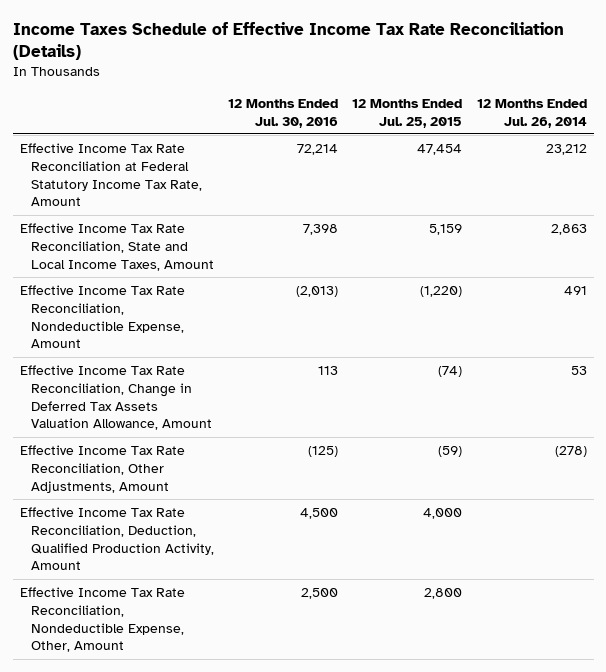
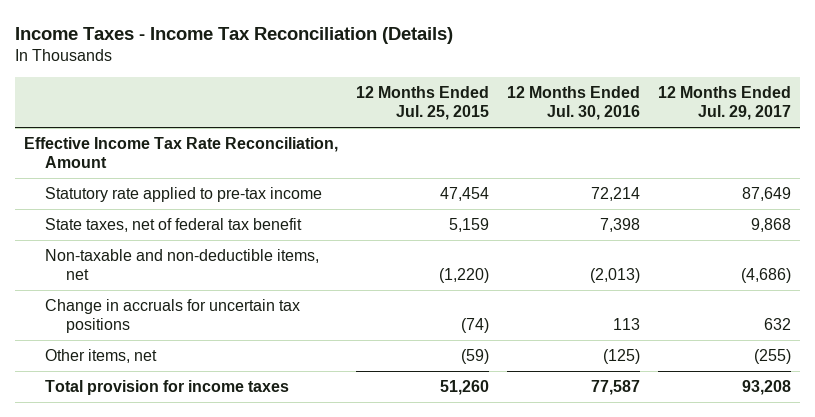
- Income Taxes Schedule of Effective Income Tax Rate Reconciliation (Details)
+ Income Taxes - Income Tax Reconciliation (Details)
- | 12 Months Ended Jul. 30, 2016 | 12 Months Ended Jul. 25, 2015 | 12 Months Ended Jul. 26, 2014
+ | 12 Months Ended Jul. 25, 2015 | 12 Months Ended Jul. 30, 2016 | 12 Months Ended Jul. 29, 2017
- Effective Income Tax Rate Reconciliation at Federal Statutory Income Tax Rate, Amount | 72,214 | 47,454 | 23,212
- Effective Income Tax Rate Reconciliation, State and Local Income Taxes, Amount | 7,398 | 5,159 | 2,863
- Effective Income Tax Rate Reconciliation, Nondeductible Expense, Amount | (2,013) | (1,220) | 491
- Effective Income Tax Rate Reconciliation, Change in Deferred Tax Assets Valuation Allowance, Amount | 113 | (74) | 53
- Effective Income Tax Rate Reconciliation, Other Adjustments, Amount | (125) | (59) | (278)
- Effective Income Tax Rate Reconciliation, Deduction, Qualified Production Activity, Amount | 4,500 | 4,000 |
- Effective Income Tax Rate Reconciliation, Nondeductible Expense, Other, Amount | 2,500 | 2,800 |
+ Effective Income Tax Rate Reconciliation, Amount
+ Statutory rate applied to pre-tax income | 47,454 | 72,214 | 87,649
+ State taxes, net of federal tax benefit | 5,159 | 7,398 | 9,868
+ Non-taxable and non-deductible items, net | (1,220) | (2,013) | (4,686)
+ Change in accruals for uncertain tax positions | (74) | 113 | 632
+ Other items, net | (59) | (125) | (255)
+ Total provision for income taxes | 51,260 | 77,587 | 93,208

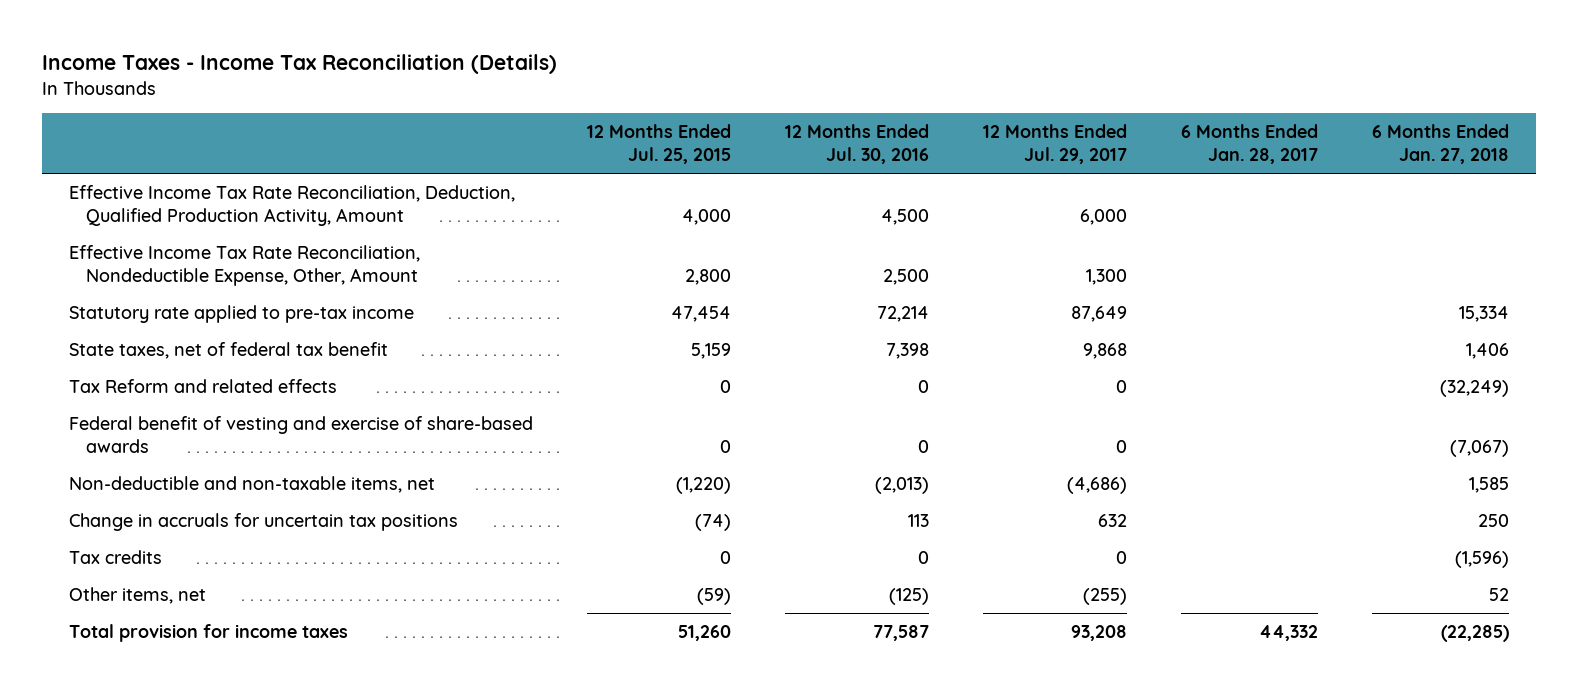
- | 12 Months Ended Jul. 25, 2015 | 12 Months Ended Jul. 30, 2016 | 12 Months Ended Jul. 29, 2017
+ | 12 Months Ended Jul. 25, 2015 | 12 Months Ended Jul. 30, 2016 | 12 Months Ended Jul. 29, 2017 | 6 Months Ended Jan. 28, 2017 | 6 Months Ended Jan. 27, 2018
- Effective Income Tax Rate Reconciliation, Amount
+ Effective Income Tax Rate Reconciliation, Deduction, Qualified Production Activity, Amount | 4,000 | 4,500 | 6,000 | |
+ Effective Income Tax Rate Reconciliation, Nondeductible Expense, Other, Amount | 2,800 | 2,500 | 1,300 | |
- Non-taxable and non-deductible items, net | (1,220) | (2,013) | (4,686)
+ Tax Reform and related effects | 0 | 0 | 0 | | (32,249)
+ Federal benefit of vesting and exercise of share-based awards | 0 | 0 | 0 | | (7,067)
+ Non-deductible and non-taxable items, net | (1,220) | (2,013) | (4,686) | | 1,585
+ Tax credits | 0 | 0 | 0 | | (1,596)

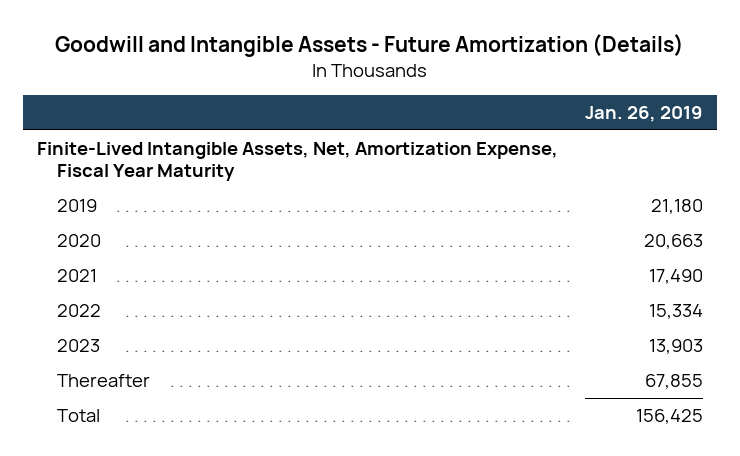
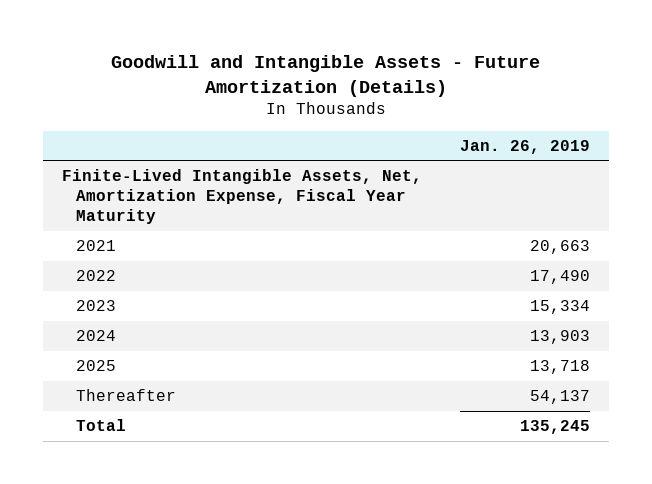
- 2019 | 21,180
- 2020 | 20,663
- 2021 | 17,490
- 2022 | 15,334
- 2023 | 13,903
- Thereafter | 67,855
- Total | 156,425
+ 2021 | 20,663
+ 2022 | 17,490
+ 2023 | 15,334
+ 2024 | 13,903
+ 2025 | 13,718
+ Thereafter | 54,137
+ Total | 135,245

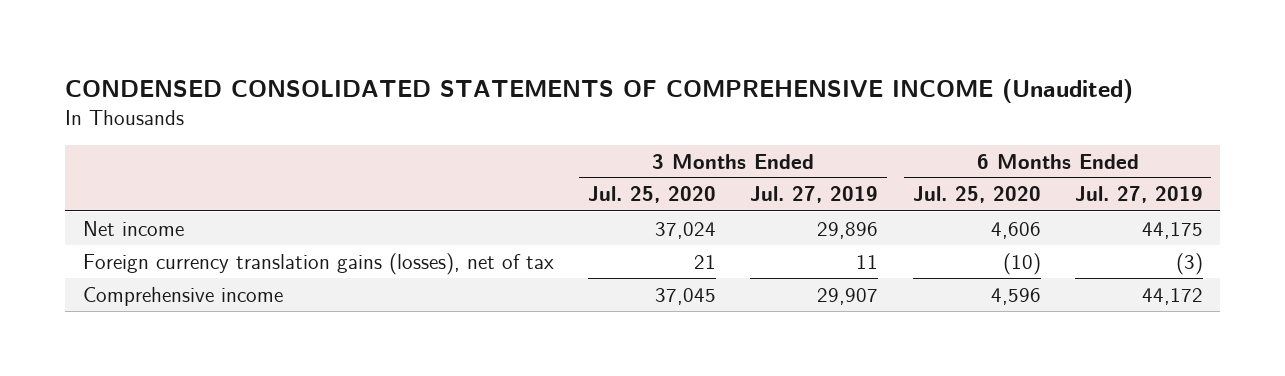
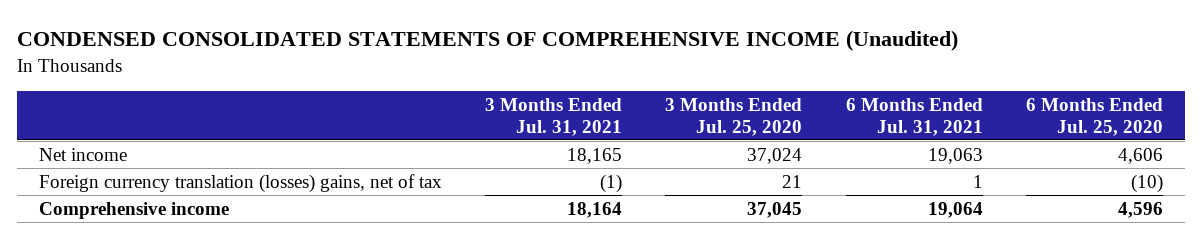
- | 3 Months Ended Jul. 25, 2020 | 3 Months Ended Jul. 27, 2019 | 6 Months Ended Jul. 25, 2020 | 6 Months Ended Jul. 27, 2019
+ | 3 Months Ended Jul. 31, 2021 | 3 Months Ended Jul. 25, 2020 | 6 Months Ended Jul. 31, 2021 | 6 Months Ended Jul. 25, 2020
- Foreign currency translation gains (losses), net of tax | 21 | 11 | (10) | (3)
+ Foreign currency translation (losses) gains, net of tax | (1) | 21 | 1 | (10)

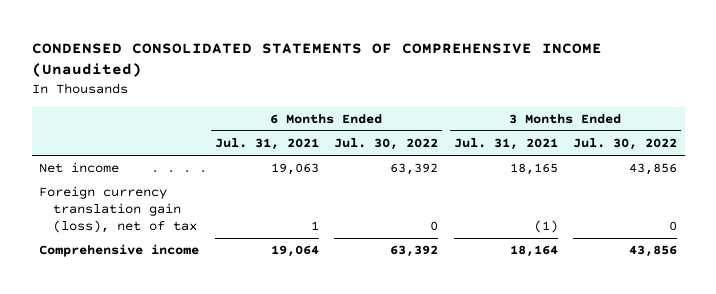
- | 3 Months Ended Jul. 31, 2021 | 3 Months Ended Jul. 25, 2020 | 6 Months Ended Jul. 31, 2021 | 6 Months Ended Jul. 25, 2020
+ | 6 Months Ended Jul. 31, 2021 | 6 Months Ended Jul. 30, 2022 | 3 Months Ended Jul. 31, 2021 | 3 Months Ended Jul. 30, 2022
- Foreign currency translation (losses) gains, net of tax | (1) | 21 | 1 | (10)
+ Foreign currency translation gain (loss), net of tax | 1 | 0 | (1) | 0

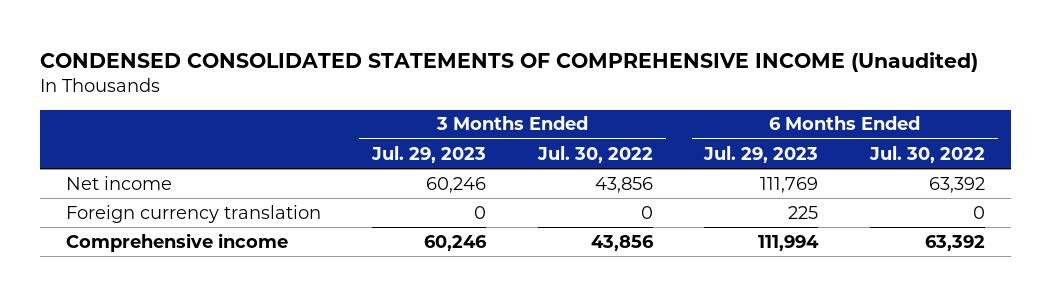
- | 6 Months Ended Jul. 31, 2021 | 6 Months Ended Jul. 30, 2022 | 3 Months Ended Jul. 31, 2021 | 3 Months Ended Jul. 30, 2022
+ | 3 Months Ended Jul. 29, 2023 | 3 Months Ended Jul. 30, 2022 | 6 Months Ended Jul. 29, 2023 | 6 Months Ended Jul. 30, 2022
- Foreign currency translation gain (loss), net of tax | 1 | 0 | (1) | 0
+ Foreign currency translation | 0 | 0 | 225 | 0

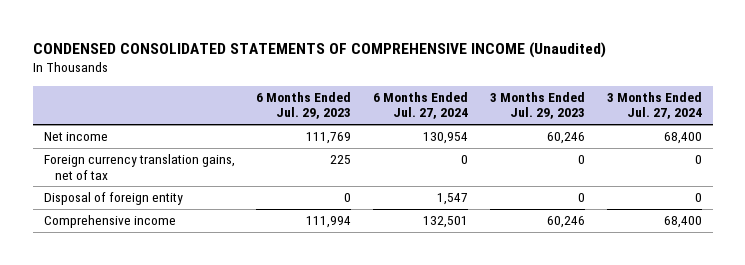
- | 3 Months Ended Jul. 29, 2023 | 3 Months Ended Jul. 30, 2022 | 6 Months Ended Jul. 29, 2023 | 6 Months Ended Jul. 30, 2022
+ | 6 Months Ended Jul. 29, 2023 | 6 Months Ended Jul. 27, 2024 | 3 Months Ended Jul. 29, 2023 | 3 Months Ended Jul. 27, 2024
- Foreign currency translation | 0 | 0 | 225 | 0
+ Foreign currency translation gains, net of tax | 225 | 0 | 0 | 0
+ Disposal of foreign entity | 0 | 1,547 | 0 | 0

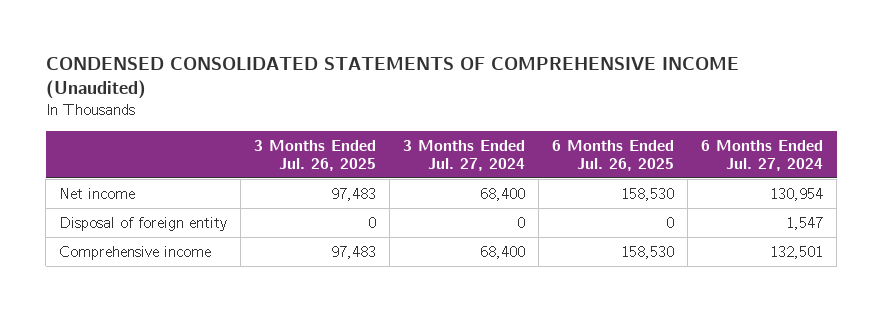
- | 6 Months Ended Jul. 29, 2023 | 6 Months Ended Jul. 27, 2024 | 3 Months Ended Jul. 29, 2023 | 3 Months Ended Jul. 27, 2024
+ | 3 Months Ended Jul. 26, 2025 | 3 Months Ended Jul. 27, 2024 | 6 Months Ended Jul. 26, 2025 | 6 Months Ended Jul. 27, 2024
- Foreign currency translation gains, net of tax | 225 | 0 | 0 | 0

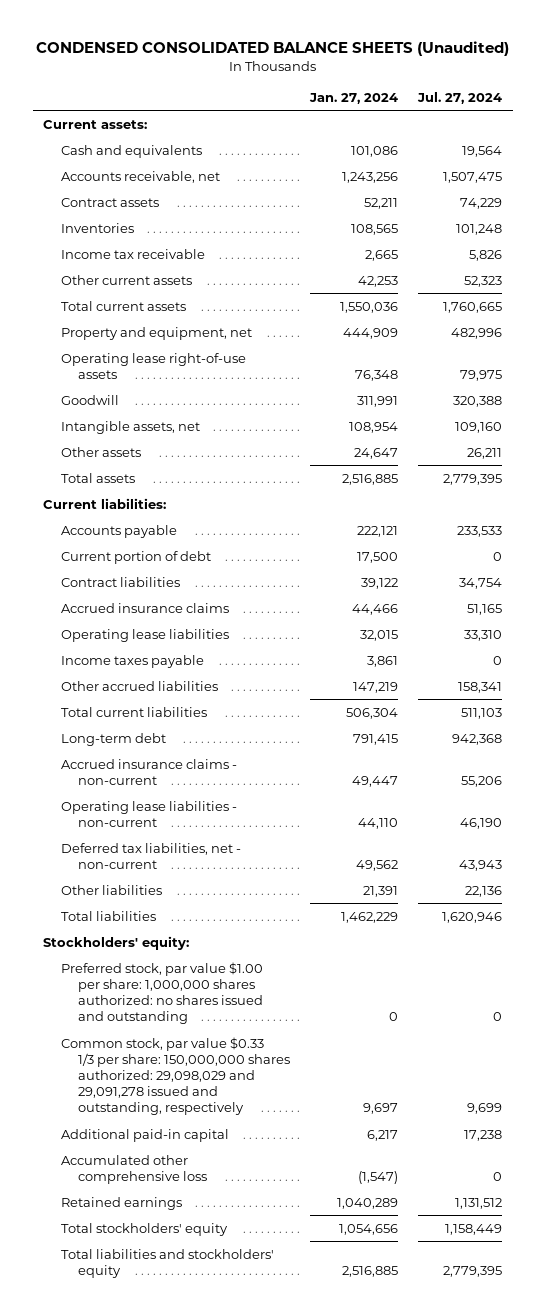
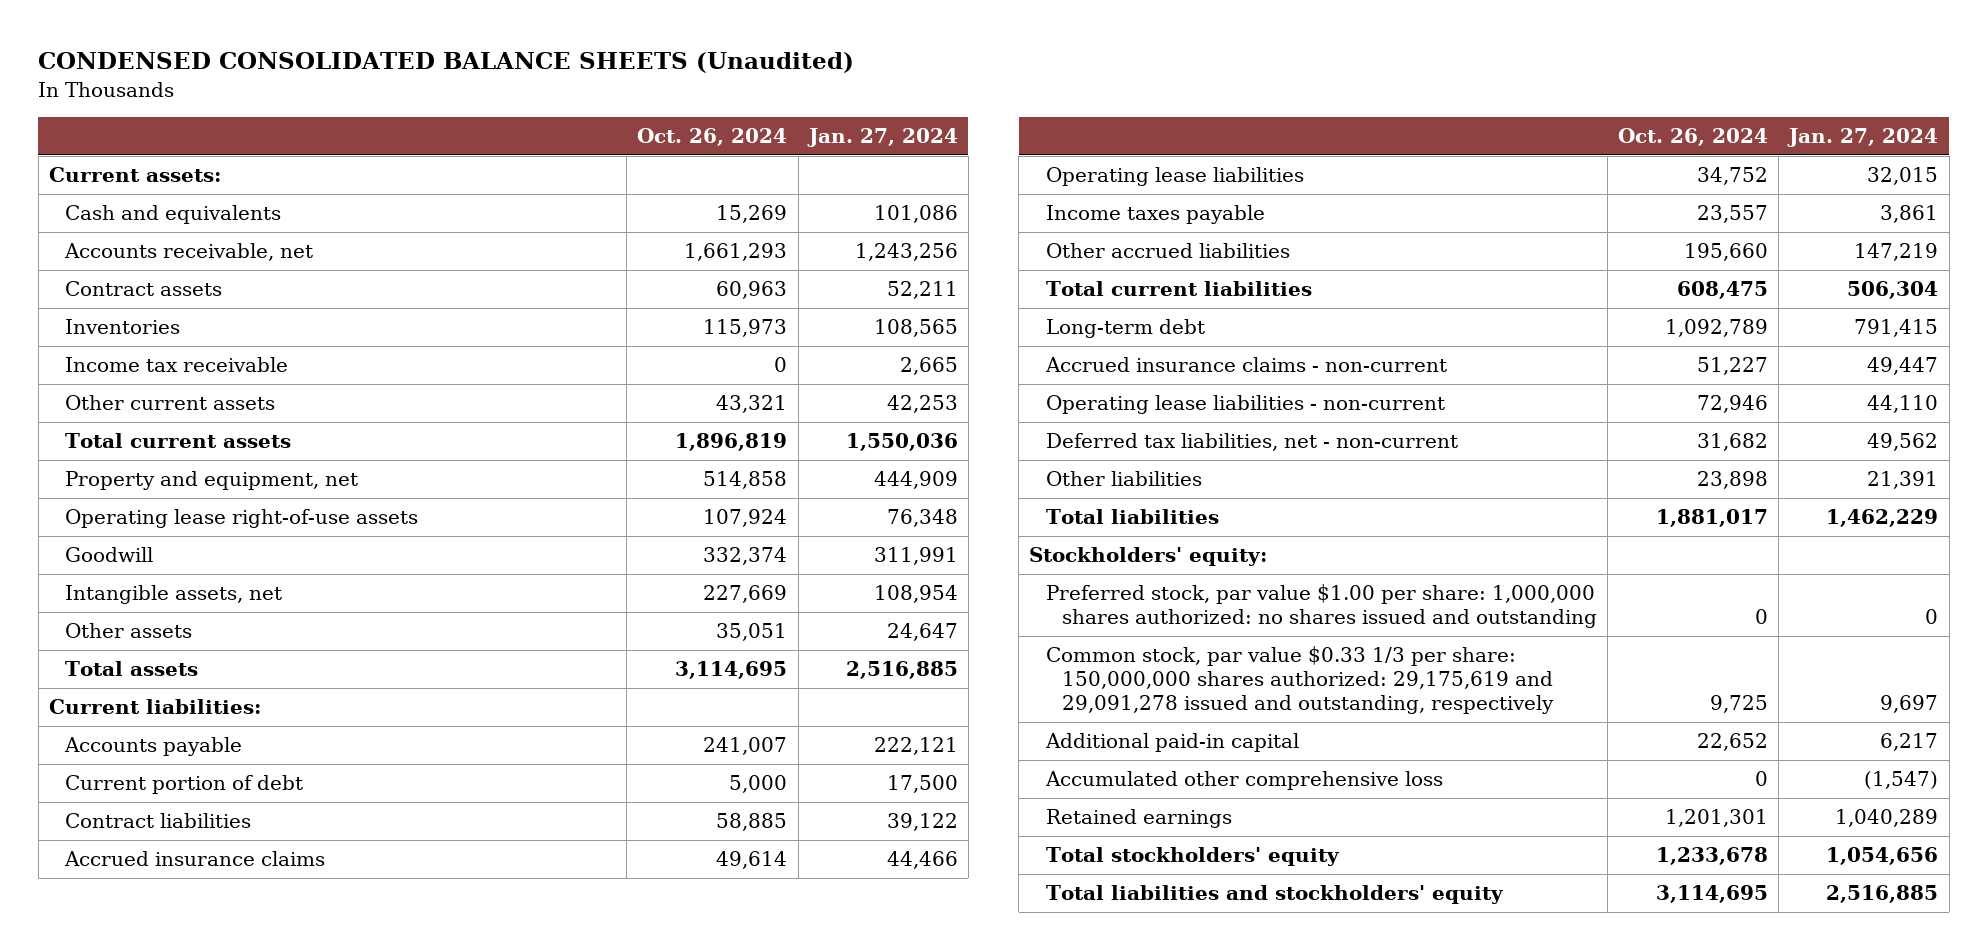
- | Jan. 27, 2024 | Jul. 27, 2024
+ | Oct. 26, 2024 | Jan. 27, 2024
- Common stock, par value $0.33 1/3 per share: 150,000,000 shares authorized: 29,098,029 and 29,091,278 issued and outstanding, respectively | 9,697 | 9,699
+ Common stock, par value $0.33 1/3 per share: 150,000,000 shares authorized: 29,175,619 and 29,091,278 issued and outstanding, respectively | 9,725 | 9,697

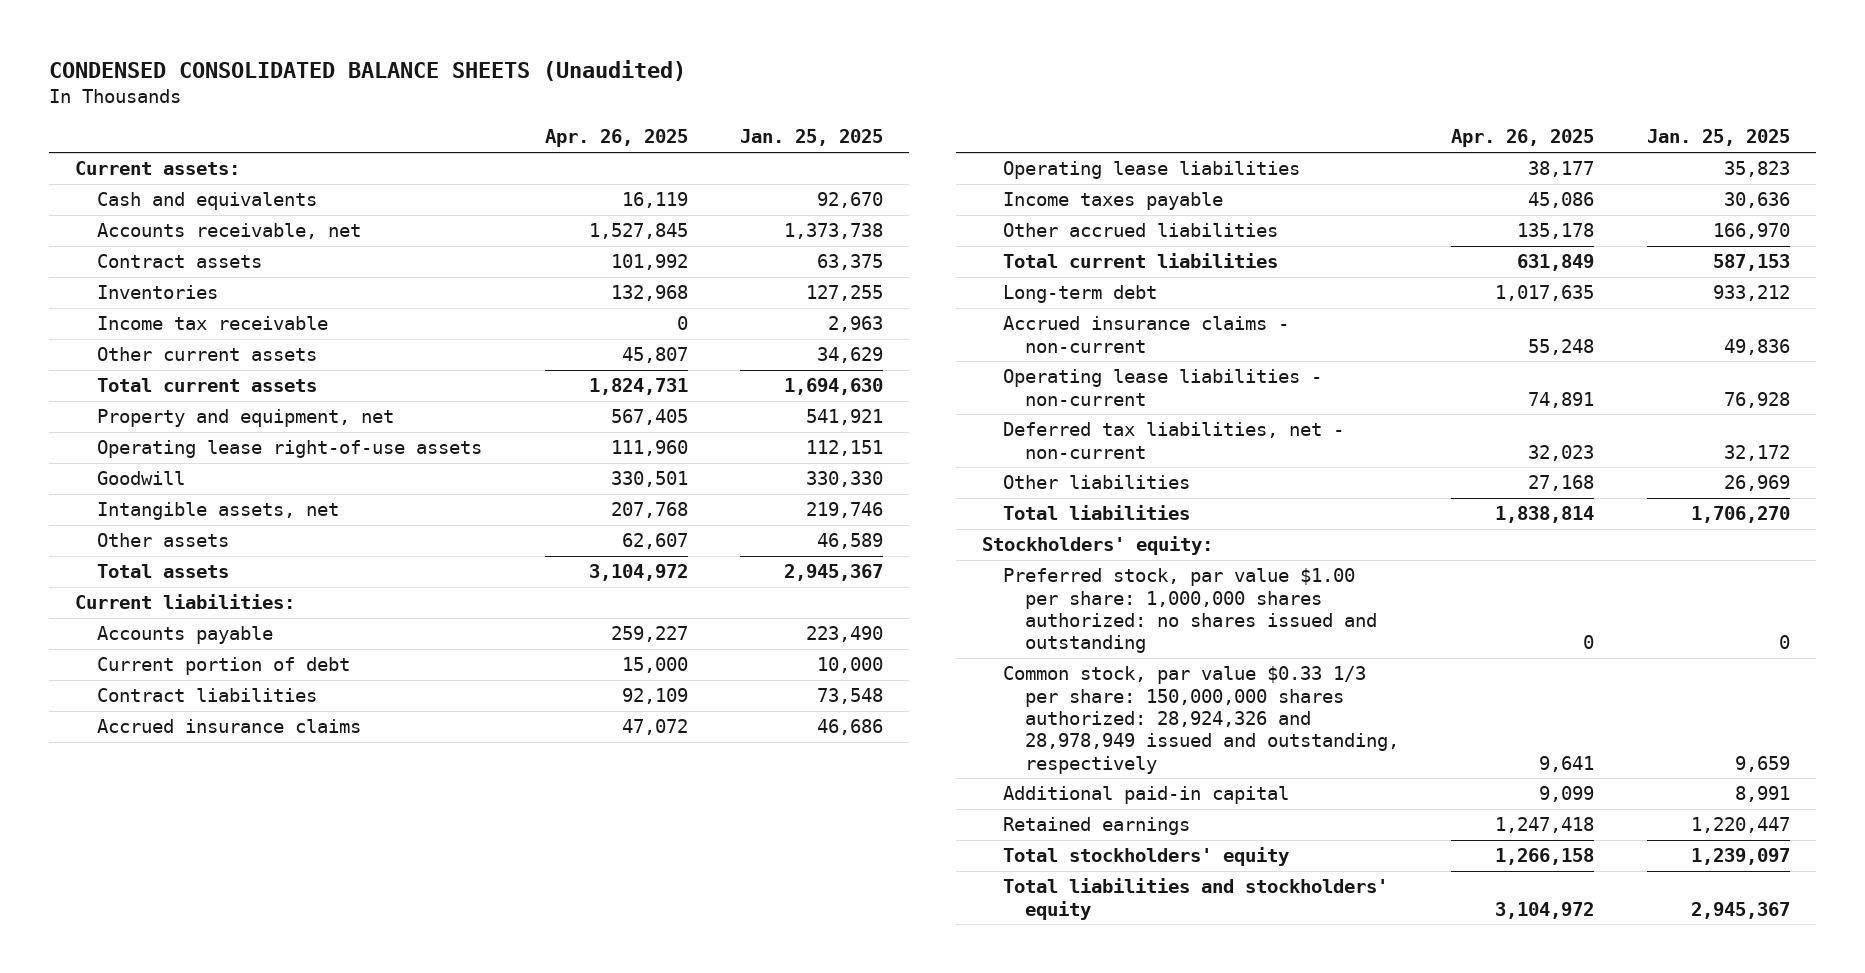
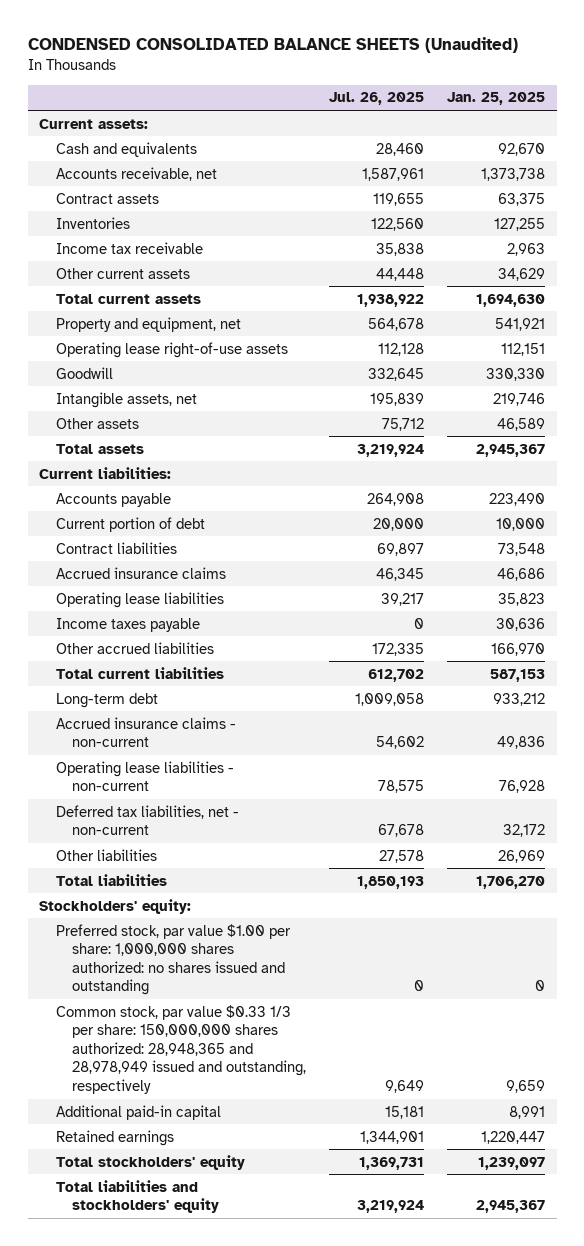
- | Apr. 26, 2025 | Jan. 25, 2025
+ | Jul. 26, 2025 | Jan. 25, 2025
- Common stock, par value $0.33 1/3 per share: 150,000,000 shares authorized: 28,924,326 and 28,978,949 issued and outstanding, respectively | 9,641 | 9,659
+ Common stock, par value $0.33 1/3 per share: 150,000,000 shares authorized: 28,948,365 and 28,978,949 issued and outstanding, respectively | 9,649 | 9,659

